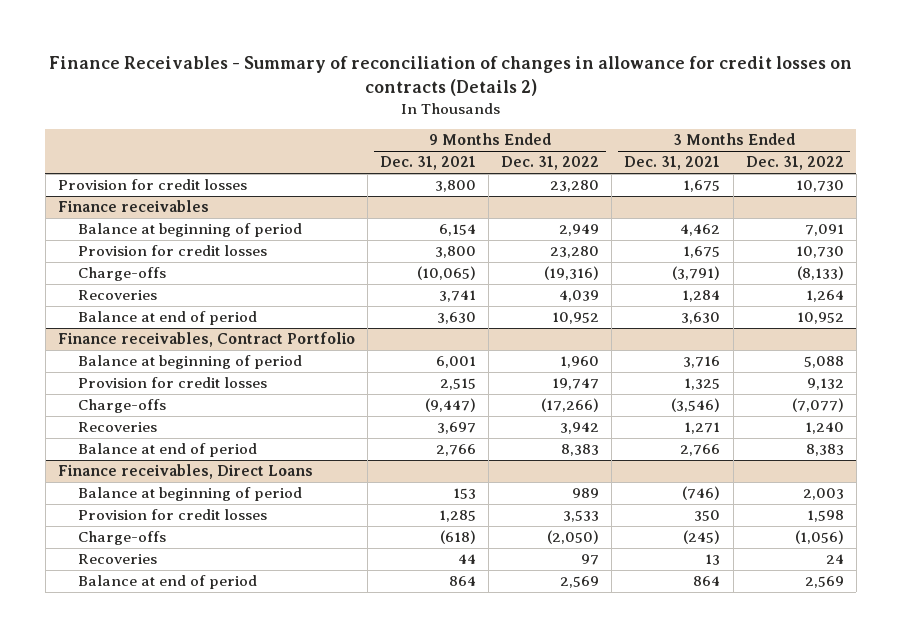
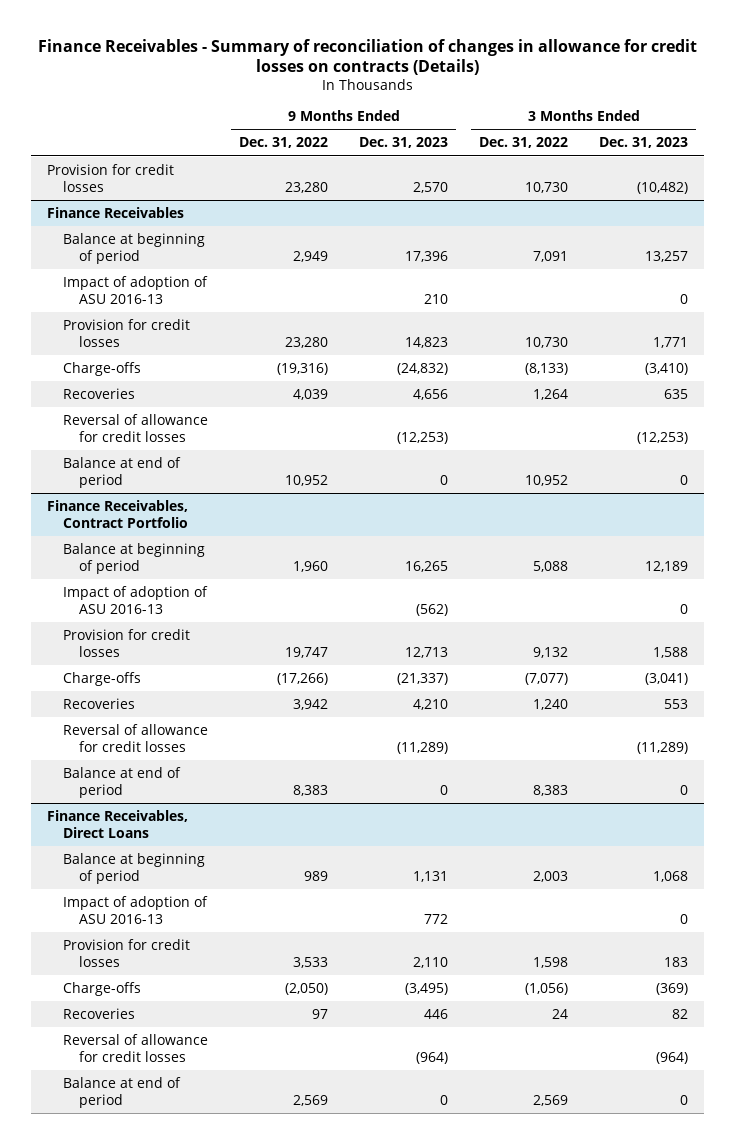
- Finance Receivables - Summary of reconciliation of changes in allowance for credit losses on contracts (Details 2)
+ Finance Receivables - Summary of reconciliation of changes in allowance for credit losses on contracts (Details)
- | 9 Months Ended Dec. 31, 2021 | 9 Months Ended Dec. 31, 2022 | 3 Months Ended Dec. 31, 2021 | 3 Months Ended Dec. 31, 2022
+ | 9 Months Ended Dec. 31, 2022 | 9 Months Ended Dec. 31, 2023 | 3 Months Ended Dec. 31, 2022 | 3 Months Ended Dec. 31, 2023
- Finance receivables
+ Finance Receivables
+ Impact of adoption of ASU 2016-13 | | 210 | | 0
+ Reversal of allowance for credit losses | | (12,253) | | (12,253)
- Finance receivables, Contract Portfolio
+ Finance Receivables, Contract Portfolio
+ Impact of adoption of ASU 2016-13 | | (562) | | 0
+ Reversal of allowance for credit losses | | (11,289) | | (11,289)
- Finance receivables, Direct Loans
+ Finance Receivables, Direct Loans
+ Impact of adoption of ASU 2016-13 | | 772 | | 0
+ Reversal of allowance for credit losses | | (964) | | (964)

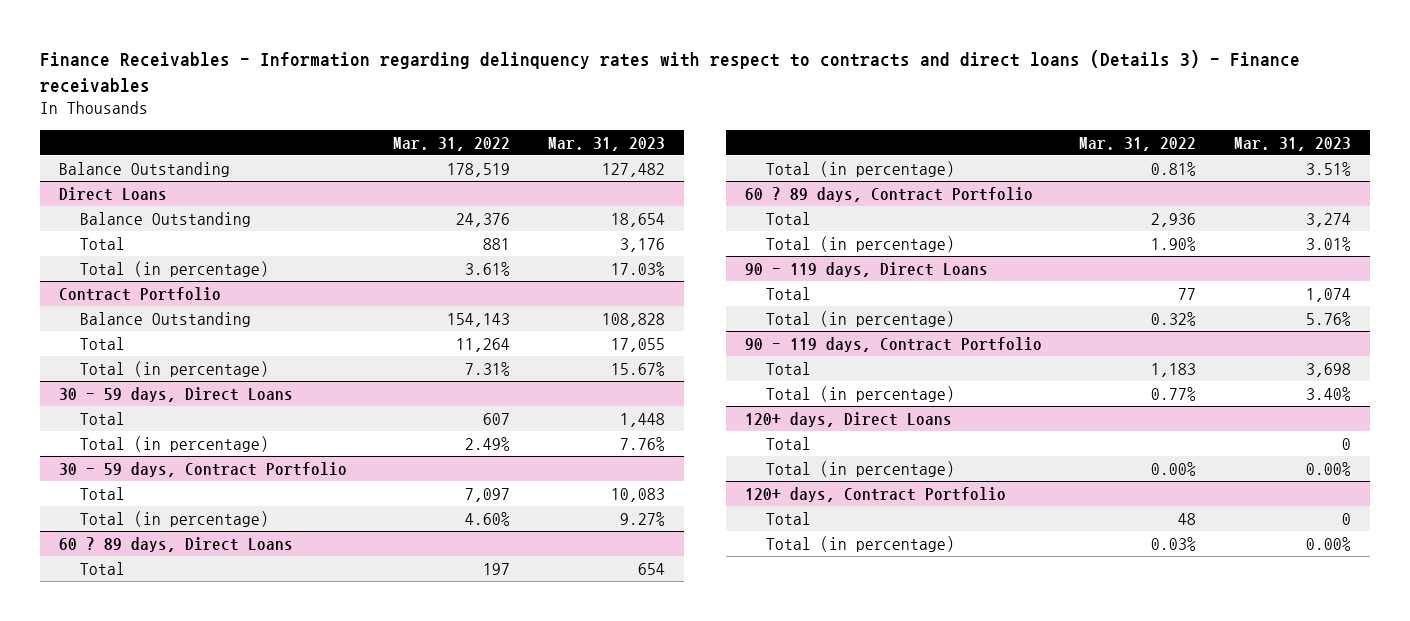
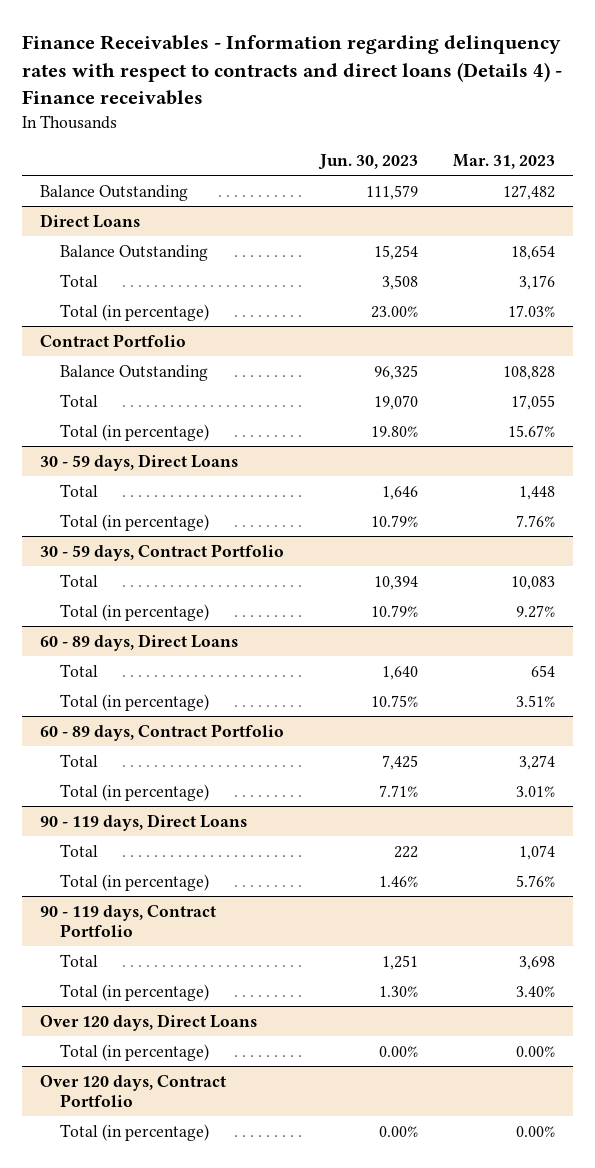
- Finance Receivables - Information regarding delinquency rates with respect to contracts and direct loans (Details 3) - Finance receivables
+ Finance Receivables - Information regarding delinquency rates with respect to contracts and direct loans (Details 4) - Finance receivables
- | Mar. 31, 2022 | Mar. 31, 2023
+ | Jun. 30, 2023 | Mar. 31, 2023
- 60 ? 89 days, Direct Loans
+ 60 - 89 days, Direct Loans
- 60 ? 89 days, Contract Portfolio
+ 60 - 89 days, Contract Portfolio
- 120+ days, Direct Loans
- Total | | 0
+ Over 120 days, Direct Loans
- 120+ days, Contract Portfolio
- Total | 48 | 0
+ Over 120 days, Contract Portfolio

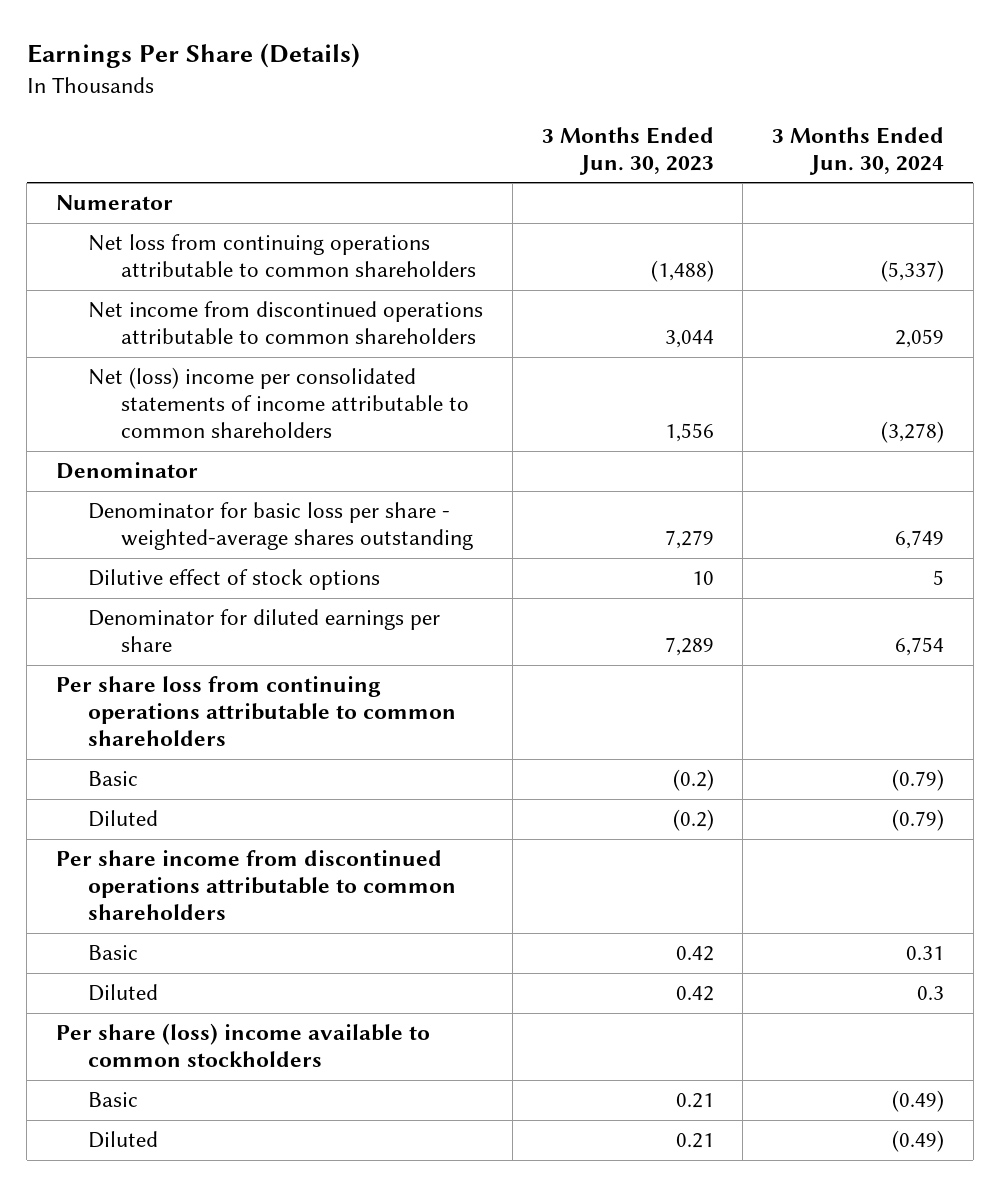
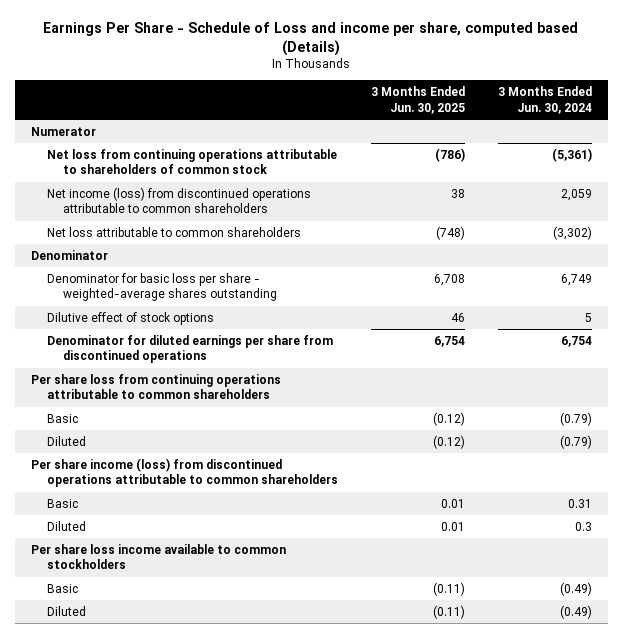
- Earnings Per Share (Details)
+ Earnings Per Share - Schedule of Loss and income per share, computed based (Details)
- | 3 Months Ended Jun. 30, 2023 | 3 Months Ended Jun. 30, 2024
+ | 3 Months Ended Jun. 30, 2025 | 3 Months Ended Jun. 30, 2024
- Net loss from continuing operations attributable to common shareholders | (1,488) | (5,337)
- Net income from discontinued operations attributable to common shareholders | 3,044 | 2,059
- Net (loss) income per consolidated statements of income attributable to common shareholders | 1,556 | (3,278)
+ Net loss from continuing operations attributable to shareholders of common stock | (786) | (5,361)
+ Net income (loss) from discontinued operations attributable to common shareholders | 38 | 2,059
+ Net loss attributable to common shareholders | (748) | (3,302)
- Denominator for diluted earnings per share | 7,289 | 6,754
+ Denominator for diluted earnings per share from discontinued operations | 6,754 | 6,754
- Per share income from discontinued operations attributable to common shareholders
+ Per share income (loss) from discontinued operations attributable to common shareholders
- Per share (loss) income available to common stockholders
+ Per share loss income available to common stockholders

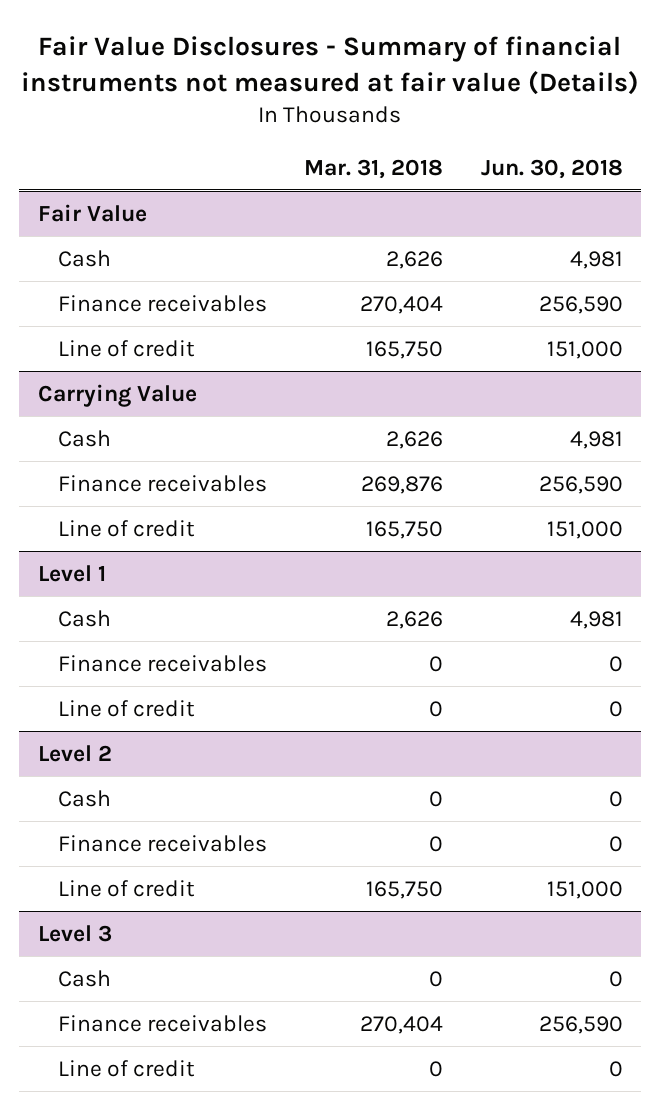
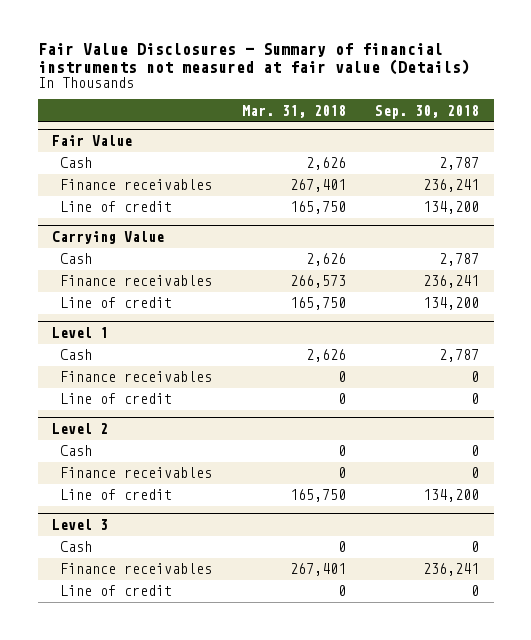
- | Mar. 31, 2018 | Jun. 30, 2018
+ | Mar. 31, 2018 | Sep. 30, 2018
@ Fair Value
- Finance receivables | 270,404 | 256,590
+ Finance receivables | 267,401 | 236,241
@ Carrying Value
- Finance receivables | 269,876 | 256,590
+ Finance receivables | 266,573 | 236,241
@ Level 3
- Finance receivables | 270,404 | 256,590
+ Finance receivables | 267,401 | 236,241

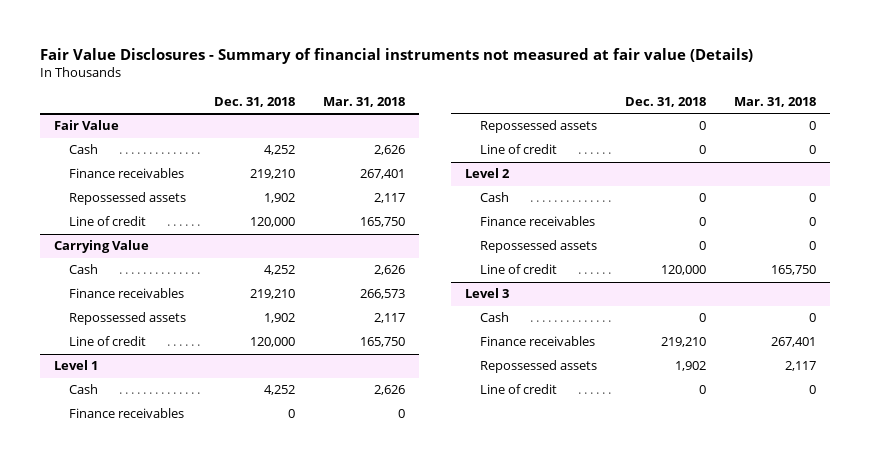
- | Mar. 31, 2018 | Sep. 30, 2018
+ | Dec. 31, 2018 | Mar. 31, 2018
@ Fair Value
+ Repossessed assets | 1,902 | 2,117
@ Carrying Value
+ Repossessed assets | 1,902 | 2,117
@ Level 1
+ Repossessed assets | 0 | 0
@ Level 2
+ Repossessed assets | 0 | 0
@ Level 3
+ Repossessed assets | 1,902 | 2,117

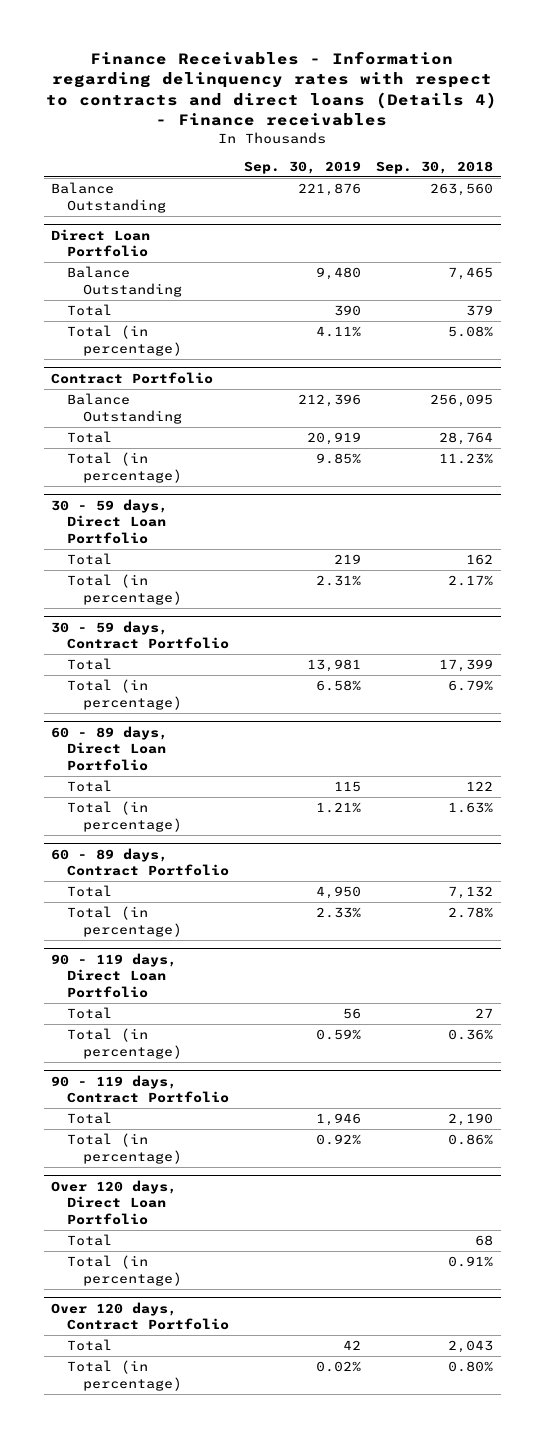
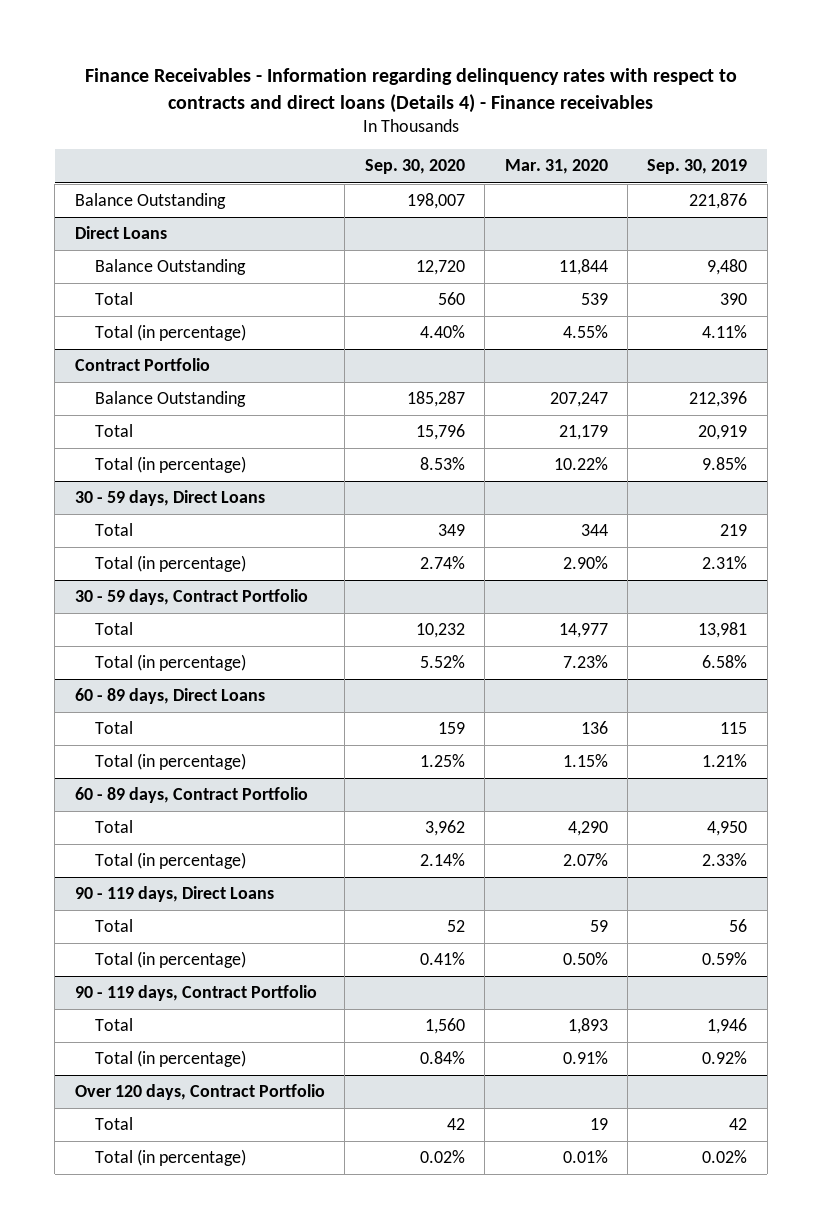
- | Sep. 30, 2019 | Sep. 30, 2018
+ | Sep. 30, 2020 | Mar. 31, 2020 | Sep. 30, 2019
- Direct Loan Portfolio
+ Direct Loans
- 30 - 59 days, Direct Loan Portfolio
+ 30 - 59 days, Direct Loans
- 60 - 89 days, Direct Loan Portfolio
+ 60 - 89 days, Direct Loans
- 90 - 119 days, Direct Loan Portfolio
+ 90 - 119 days, Direct Loans
- Over 120 days, Direct Loan Portfolio
- Total | | 68
- Total (in percentage) | | 0.91%

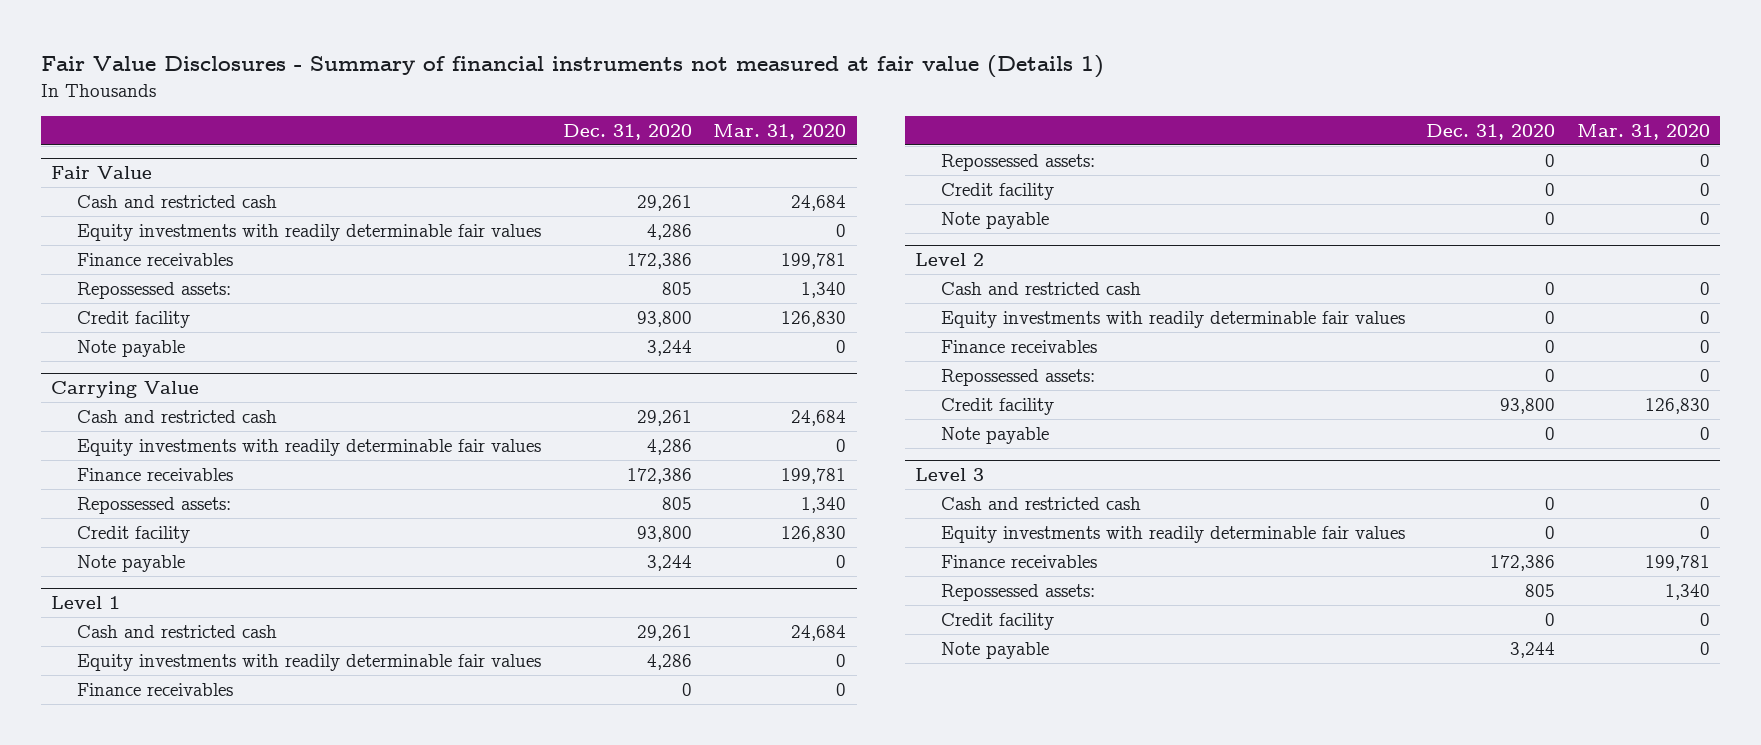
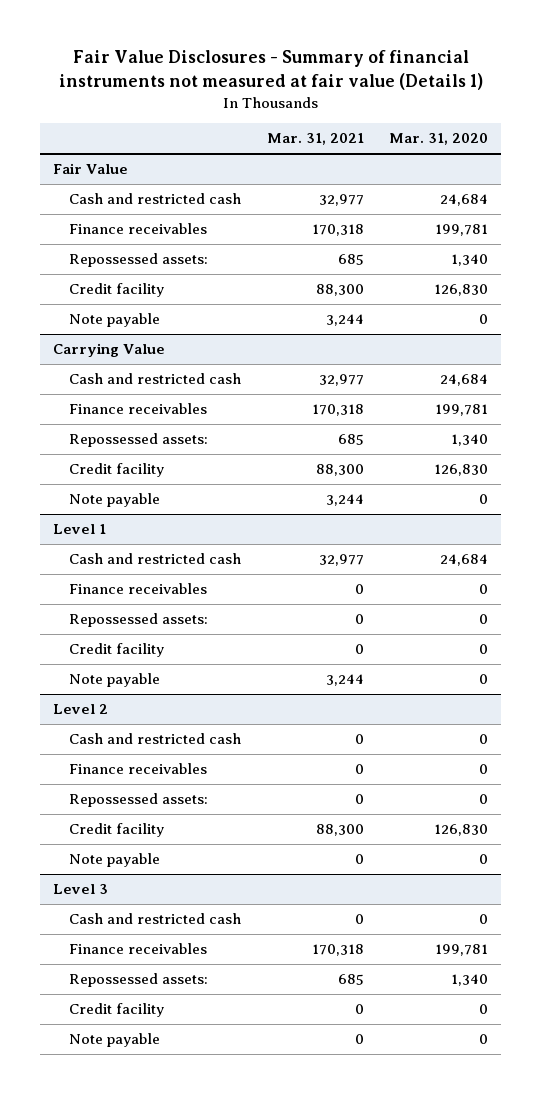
- | Dec. 31, 2020 | Mar. 31, 2020
+ | Mar. 31, 2021 | Mar. 31, 2020
@ Fair Value
- Equity investments with readily determinable fair values | 4,286 | 0
@ Carrying Value
- Equity investments with readily determinable fair values | 4,286 | 0
@ Level 1
- Equity investments with readily determinable fair values | 4,286 | 0
@ Level 2
- Equity investments with readily determinable fair values | 0 | 0
@ Level 3
- Equity investments with readily determinable fair values | 0 | 0

